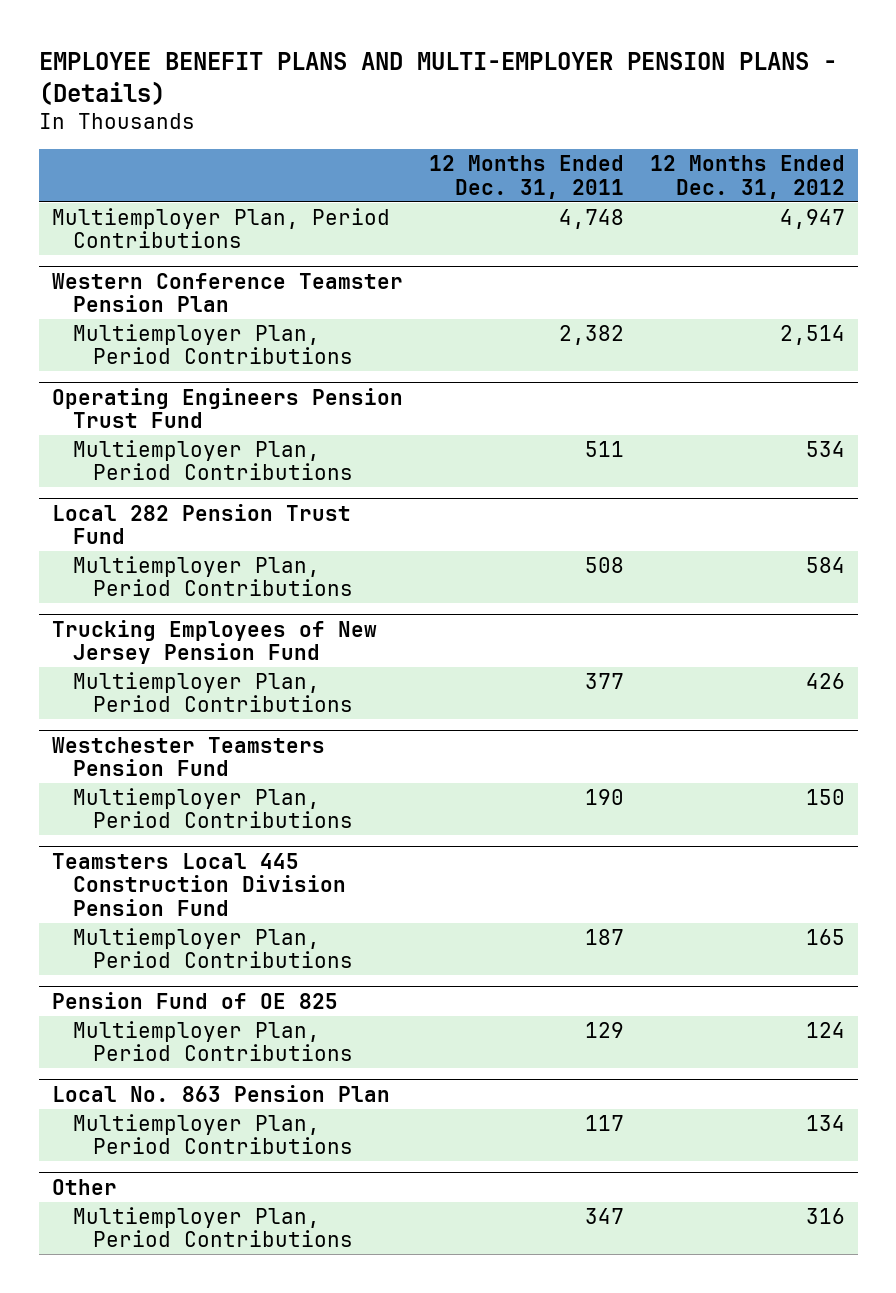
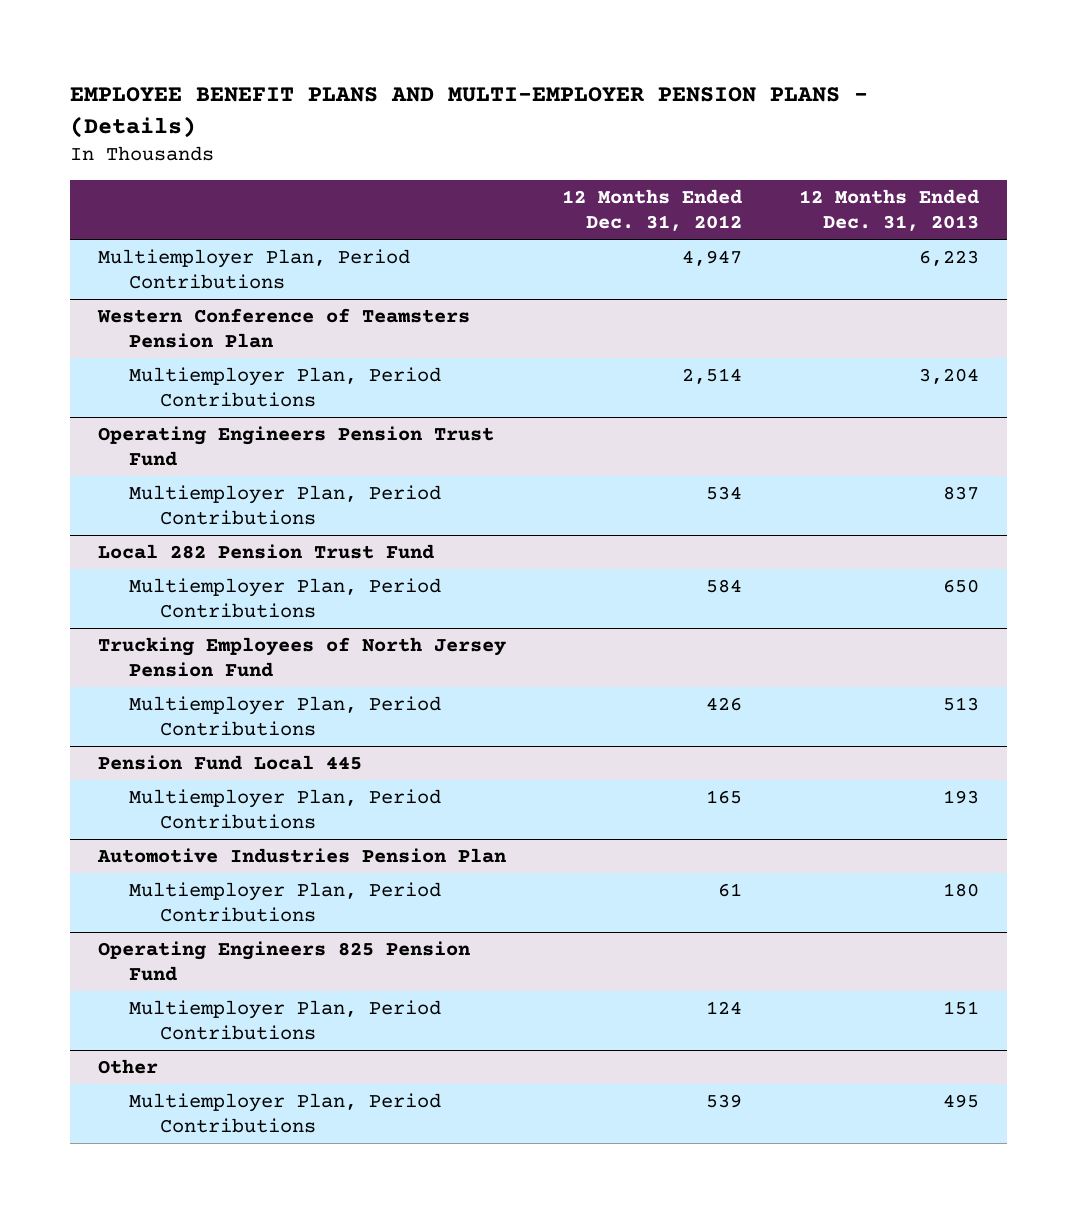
- | 12 Months Ended Dec. 31, 2011 | 12 Months Ended Dec. 31, 2012
+ | 12 Months Ended Dec. 31, 2012 | 12 Months Ended Dec. 31, 2013
- Western Conference Teamster Pension Plan
+ Western Conference of Teamsters Pension Plan
- Trucking Employees of New Jersey Pension Fund
+ Trucking Employees of North Jersey Pension Fund
- Westchester Teamsters Pension Fund
- Multiemployer Plan, Period Contributions | 190 | 150
- Teamsters Local 445 Construction Division Pension Fund
+ Pension Fund Local 445
- Pension Fund of OE 825
+ Automotive Industries Pension Plan
+ Multiemployer Plan, Period Contributions | 61 | 180
+ Operating Engineers 825 Pension Fund
- Local No. 863 Pension Plan
- Multiemployer Plan, Period Contributions | 117 | 134
@ Other
- Multiemployer Plan, Period Contributions | 347 | 316
+ Multiemployer Plan, Period Contributions | 539 | 495

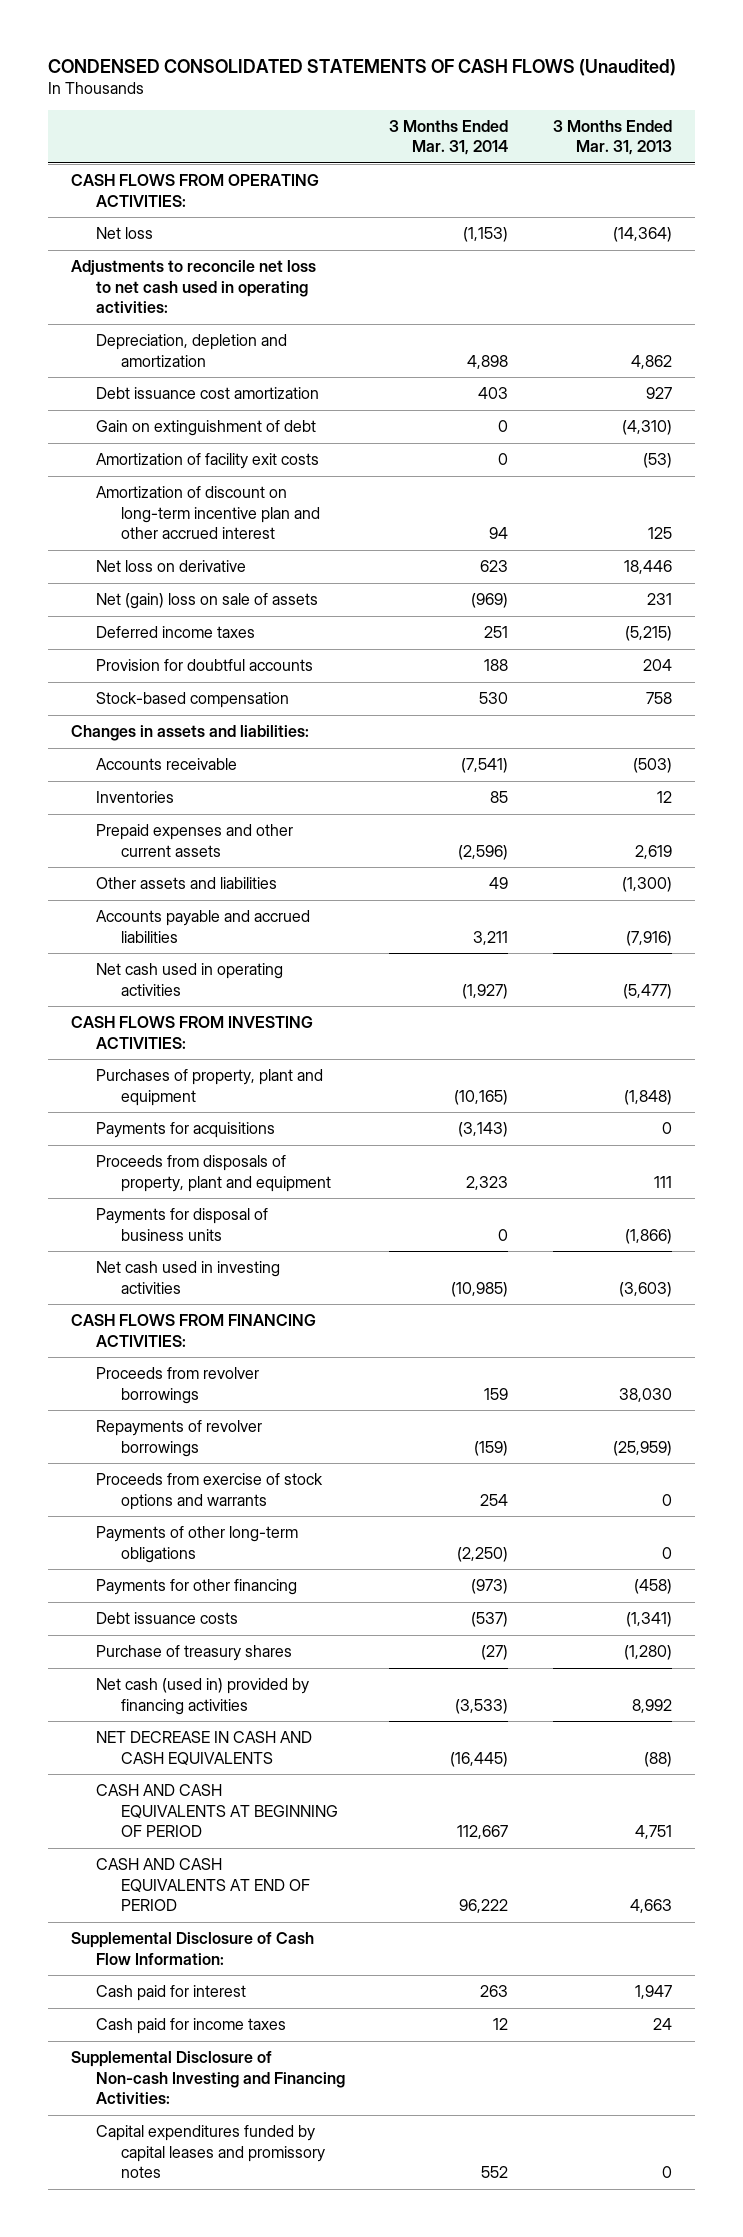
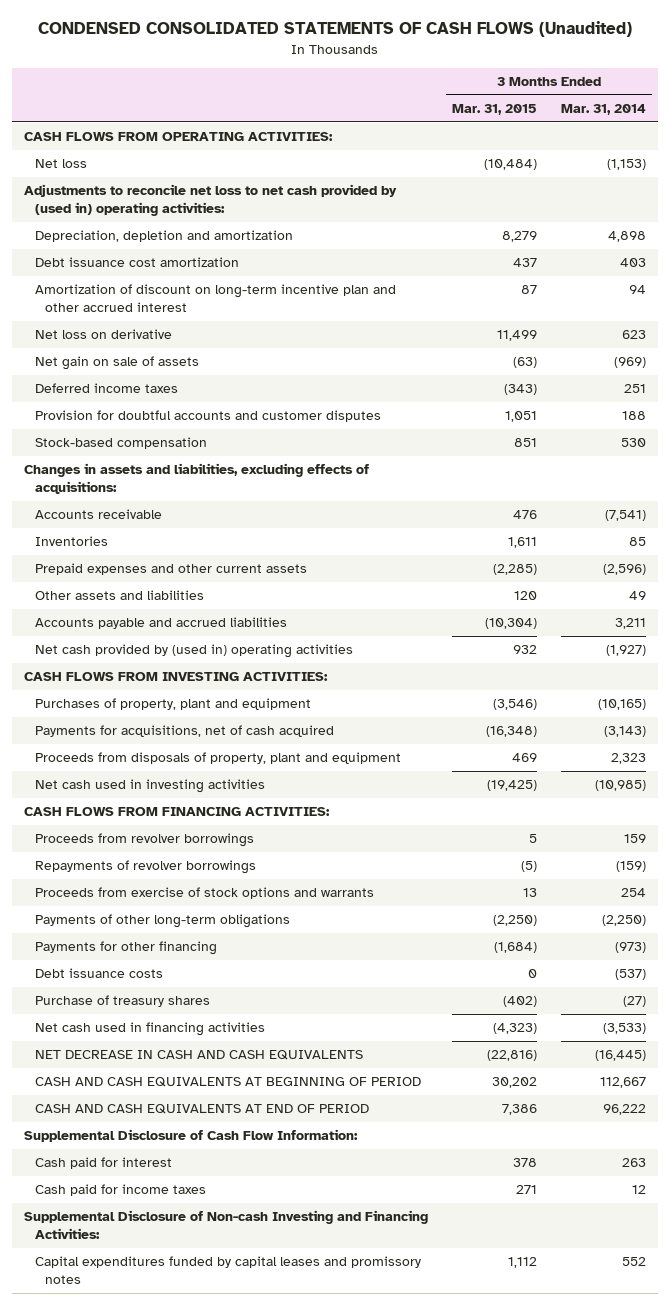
- | 3 Months Ended Mar. 31, 2014 | 3 Months Ended Mar. 31, 2013
+ | 3 Months Ended Mar. 31, 2015 | 3 Months Ended Mar. 31, 2014
- Adjustments to reconcile net loss to net cash used in operating activities:
+ Adjustments to reconcile net loss to net cash provided by (used in) operating activities:
- Gain on extinguishment of debt | 0 | (4,310)
- Amortization of facility exit costs | 0 | (53)
- Net (gain) loss on sale of assets | (969) | 231
+ Net gain on sale of assets | (63) | (969)
- Provision for doubtful accounts | 188 | 204
+ Provision for doubtful accounts and customer disputes | 1,051 | 188
- Changes in assets and liabilities:
+ Changes in assets and liabilities, excluding effects of acquisitions:
- Net cash used in operating activities | (1,927) | (5,477)
+ Net cash provided by (used in) operating activities | 932 | (1,927)
- Payments for acquisitions | (3,143) | 0
+ Payments for acquisitions, net of cash acquired | (16,348) | (3,143)
- Payments for disposal of business units | 0 | (1,866)
- Net cash (used in) provided by financing activities | (3,533) | 8,992
+ Net cash used in financing activities | (4,323) | (3,533)

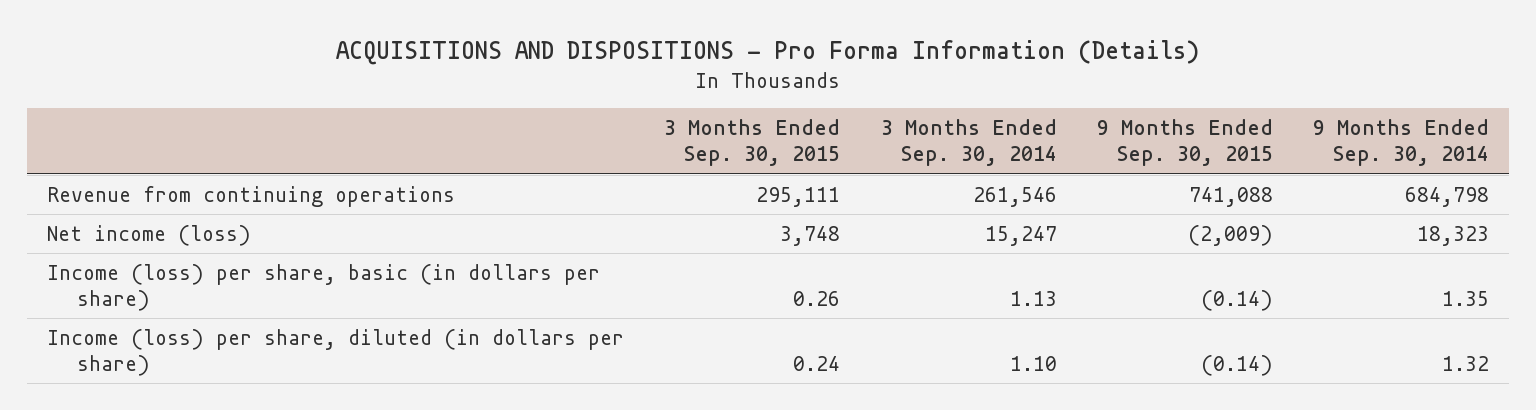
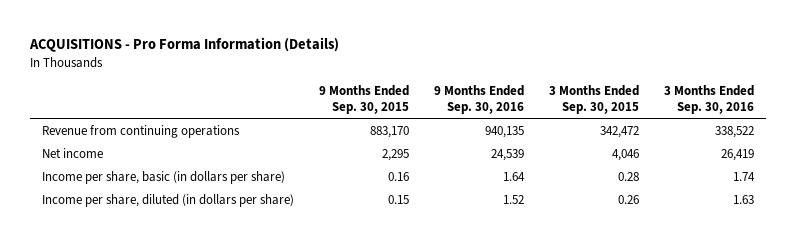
- ACQUISITIONS AND DISPOSITIONS - Pro Forma Information (Details)
+ ACQUISITIONS - Pro Forma Information (Details)
- | 3 Months Ended Sep. 30, 2015 | 3 Months Ended Sep. 30, 2014 | 9 Months Ended Sep. 30, 2015 | 9 Months Ended Sep. 30, 2014
+ | 9 Months Ended Sep. 30, 2015 | 9 Months Ended Sep. 30, 2016 | 3 Months Ended Sep. 30, 2015 | 3 Months Ended Sep. 30, 2016
- Revenue from continuing operations | 295,111 | 261,546 | 741,088 | 684,798
- Net income (loss) | 3,748 | 15,247 | (2,009) | 18,323
- Income (loss) per share, basic (in dollars per share) | 0.26 | 1.13 | (0.14) | 1.35
- Income (loss) per share, diluted (in dollars per share) | 0.24 | 1.10 | (0.14) | 1.32
+ Revenue from continuing operations | 883,170 | 940,135 | 342,472 | 338,522
+ Net income | 2,295 | 24,539 | 4,046 | 26,419
+ Income per share, basic (in dollars per share) | 0.16 | 1.64 | 0.28 | 1.74
+ Income per share, diluted (in dollars per share) | 0.15 | 1.52 | 0.26 | 1.63

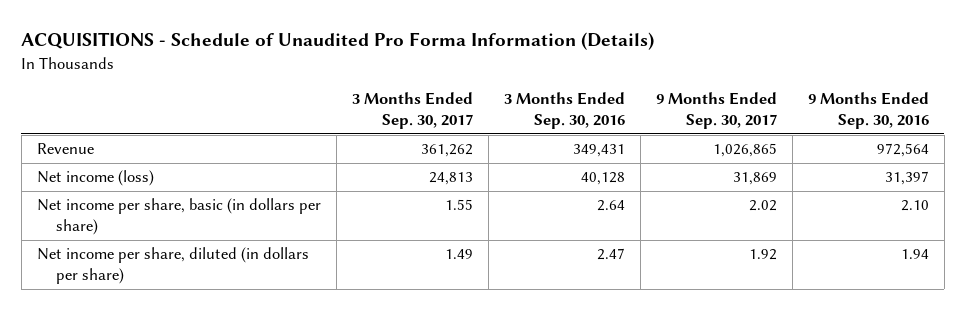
- ACQUISITIONS - Pro Forma Information (Details)
+ ACQUISITIONS - Schedule of Unaudited Pro Forma Information (Details)
- | 9 Months Ended Sep. 30, 2015 | 9 Months Ended Sep. 30, 2016 | 3 Months Ended Sep. 30, 2015 | 3 Months Ended Sep. 30, 2016
+ | 3 Months Ended Sep. 30, 2017 | 3 Months Ended Sep. 30, 2016 | 9 Months Ended Sep. 30, 2017 | 9 Months Ended Sep. 30, 2016
- Revenue from continuing operations | 883,170 | 940,135 | 342,472 | 338,522
- Net income | 2,295 | 24,539 | 4,046 | 26,419
- Income per share, basic (in dollars per share) | 0.16 | 1.64 | 0.28 | 1.74
- Income per share, diluted (in dollars per share) | 0.15 | 1.52 | 0.26 | 1.63
+ Revenue | 361,262 | 349,431 | 1,026,865 | 972,564
+ Net income (loss) | 24,813 | 40,128 | 31,869 | 31,397
+ Net income per share, basic (in dollars per share) | 1.55 | 2.64 | 2.02 | 2.10
+ Net income per share, diluted (in dollars per share) | 1.49 | 2.47 | 1.92 | 1.94

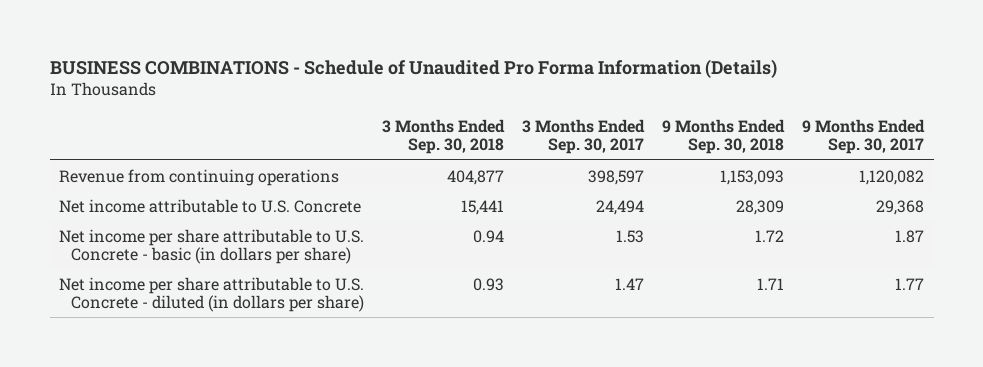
- ACQUISITIONS - Schedule of Unaudited Pro Forma Information (Details)
+ BUSINESS COMBINATIONS - Schedule of Unaudited Pro Forma Information (Details)
- | 3 Months Ended Sep. 30, 2017 | 3 Months Ended Sep. 30, 2016 | 9 Months Ended Sep. 30, 2017 | 9 Months Ended Sep. 30, 2016
+ | 3 Months Ended Sep. 30, 2018 | 3 Months Ended Sep. 30, 2017 | 9 Months Ended Sep. 30, 2018 | 9 Months Ended Sep. 30, 2017
- Revenue | 361,262 | 349,431 | 1,026,865 | 972,564
- Net income (loss) | 24,813 | 40,128 | 31,869 | 31,397
- Net income per share, basic (in dollars per share) | 1.55 | 2.64 | 2.02 | 2.10
- Net income per share, diluted (in dollars per share) | 1.49 | 2.47 | 1.92 | 1.94
+ Revenue from continuing operations | 404,877 | 398,597 | 1,153,093 | 1,120,082
+ Net income attributable to U.S. Concrete | 15,441 | 24,494 | 28,309 | 29,368
+ Net income per share attributable to U.S. Concrete - basic (in dollars per share) | 0.94 | 1.53 | 1.72 | 1.87
+ Net income per share attributable to U.S. Concrete - diluted (in dollars per share) | 0.93 | 1.47 | 1.71 | 1.77

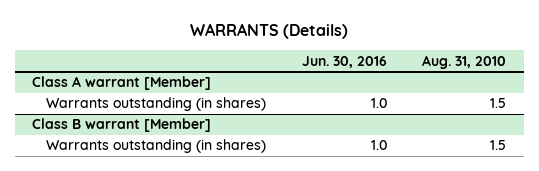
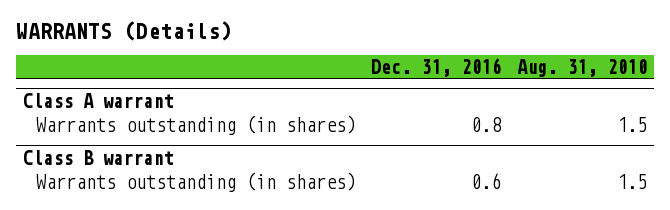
- | Jun. 30, 2016 | Aug. 31, 2010
+ | Dec. 31, 2016 | Aug. 31, 2010
- Class A warrant [Member]
+ Class A warrant
- Class B warrant [Member]
+ Class B warrant

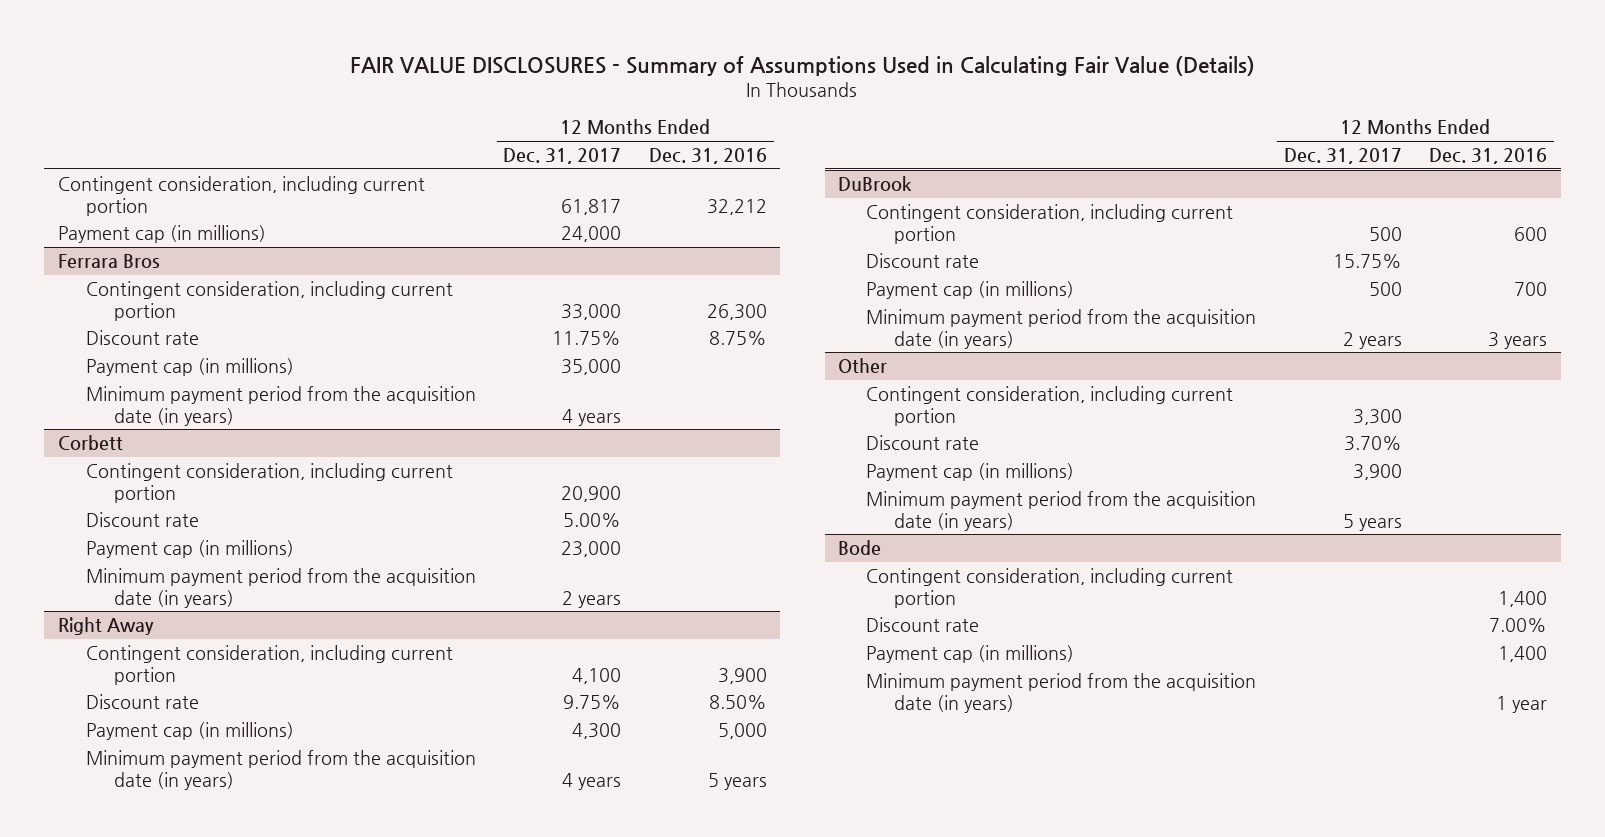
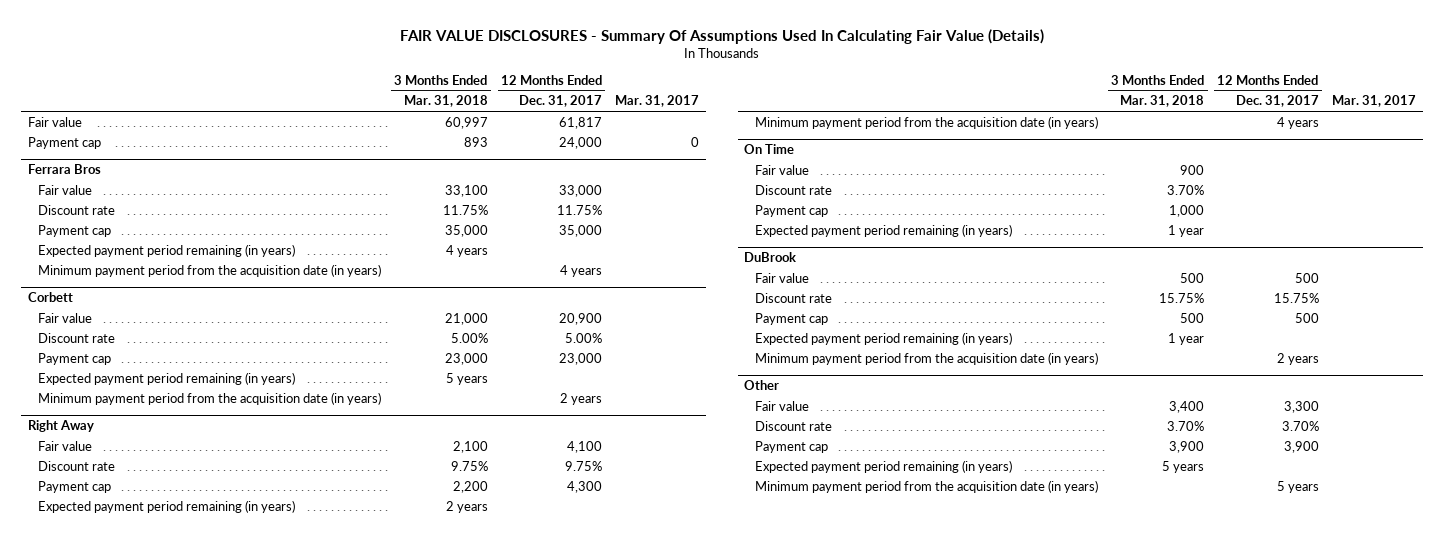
- FAIR VALUE DISCLOSURES - Summary of Assumptions Used in Calculating Fair Value (Details)
+ FAIR VALUE DISCLOSURES - Summary Of Assumptions Used In Calculating Fair Value (Details)
- | 12 Months Ended Dec. 31, 2017 | 12 Months Ended Dec. 31, 2016
+ | 3 Months Ended Mar. 31, 2018 | 12 Months Ended Dec. 31, 2017 | Mar. 31, 2017
- Contingent consideration, including current portion | 61,817 | 32,212
- Payment cap (in millions) | 24,000 |
+ Fair value | 60,997 | 61,817 |
+ Payment cap | 893 | 24,000 | 0
@ Ferrara Bros
- Contingent consideration, including current portion | 33,000 | 26,300
+ Fair value | 33,100 | 33,000 |
- Payment cap (in millions) | 35,000 |
+ Payment cap | 35,000 | 35,000 |
+ Expected payment period remaining (in years) | 4 years | |
@ Corbett
- Contingent consideration, including current portion | 20,900 |
+ Fair value | 21,000 | 20,900 |
- Payment cap (in millions) | 23,000 |
+ Payment cap | 23,000 | 23,000 |
+ Expected payment period remaining (in years) | 5 years | |
@ Right Away
- Contingent consideration, including current portion | 4,100 | 3,900
+ Fair value | 2,100 | 4,100 |
- Payment cap (in millions) | 4,300 | 5,000
+ Payment cap | 2,200 | 4,300 |
+ Expected payment period remaining (in years) | 2 years | |
+ On Time
+ Fair value | 900 | |
+ Discount rate | 3.70% | |
+ Payment cap | 1,000 | |
+ Expected payment period remaining (in years) | 1 year | |
@ DuBrook
- Contingent consideration, including current portion | 500 | 600
+ Fair value | 500 | 500 |
- Payment cap (in millions) | 500 | 700
+ Payment cap | 500 | 500 |
+ Expected payment period remaining (in years) | 1 year | |
@ Other
- Contingent consideration, including current portion | 3,300 |
+ Fair value | 3,400 | 3,300 |
- Payment cap (in millions) | 3,900 |
+ Payment cap | 3,900 | 3,900 |
+ Expected payment period remaining (in years) | 5 years | |
- Bode
- Contingent consideration, including current portion | | 1,400
- Discount rate | | 7.00%
- Payment cap (in millions) | | 1,400
- Minimum payment period from the acquisition date (in years) | | 1 year

